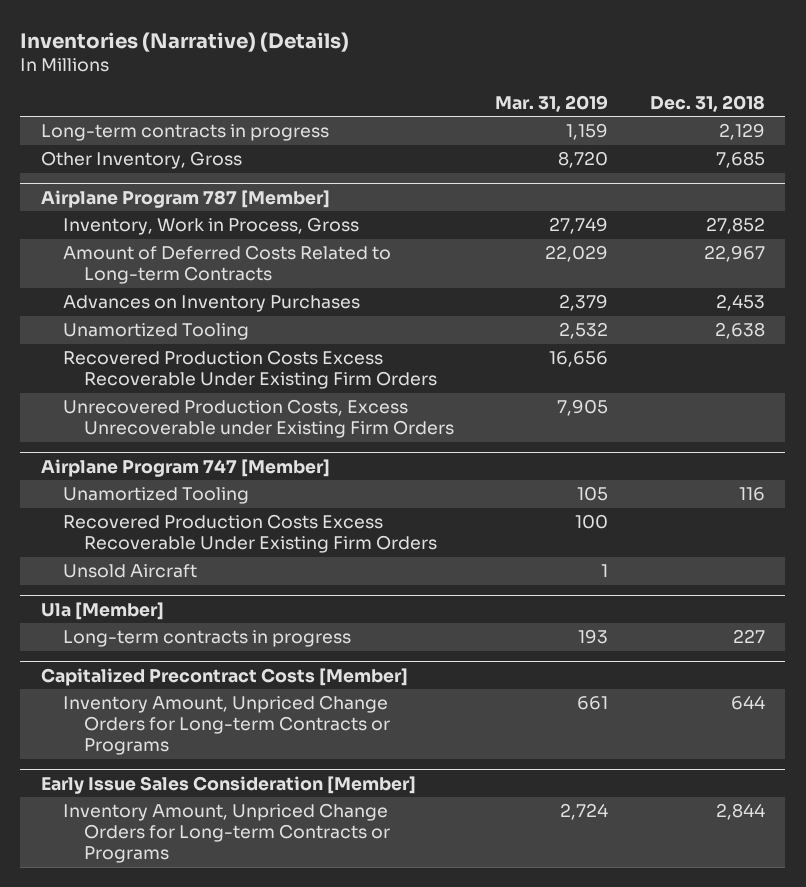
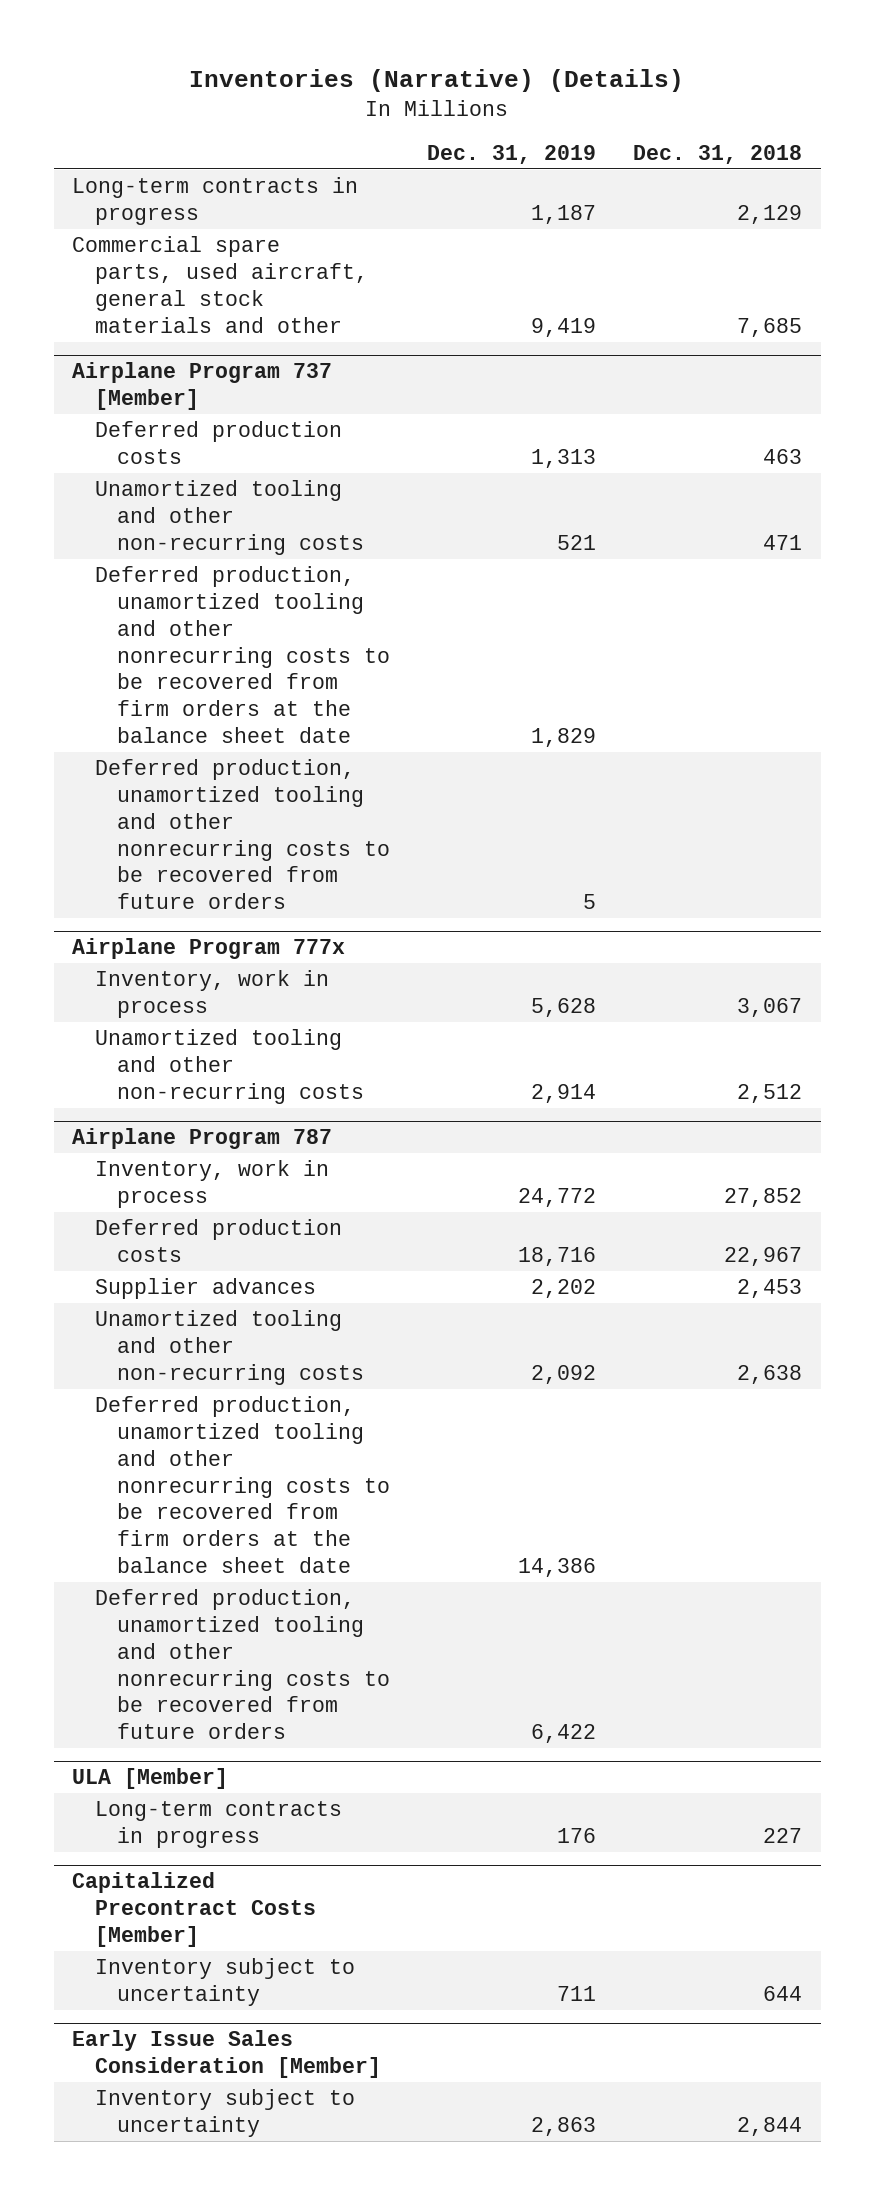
- | Mar. 31, 2019 | Dec. 31, 2018
+ | Dec. 31, 2019 | Dec. 31, 2018
- Other Inventory, Gross | 8,720 | 7,685
- Airplane Program 787 [Member]
- Inventory, Work in Process, Gross | 27,749 | 27,852
- Amount of Deferred Costs Related to Long-term Contracts | 22,029 | 22,967
- Advances on Inventory Purchases | 2,379 | 2,453
- Unamortized Tooling | 2,532 | 2,638
- Recovered Production Costs Excess Recoverable Under Existing Firm Orders | 16,656 |
- Unrecovered Production Costs, Excess Unrecoverable under Existing Firm Orders | 7,905 |
- Airplane Program 747 [Member]
- Unamortized Tooling | 105 | 116
- Recovered Production Costs Excess Recoverable Under Existing Firm Orders | 100 |
- Unsold Aircraft | 1 |
- Ula [Member]
+ Commercial spare parts, used aircraft, general stock materials and other | 9,419 | 7,685
+ Airplane Program 737 [Member]
+ Deferred production costs | 1,313 | 463
+ Unamortized tooling and other non-recurring costs | 521 | 471
+ Deferred production, unamortized tooling and other nonrecurring costs to be recovered from firm orders at the balance sheet date | 1,829 |
+ Deferred production, unamortized tooling and other nonrecurring costs to be recovered from future orders | 5 |
+ Airplane Program 777x
+ Inventory, work in process | 5,628 | 3,067
+ Unamortized tooling and other non-recurring costs | 2,914 | 2,512
+ Airplane Program 787
+ Inventory, work in process | 24,772 | 27,852
+ Deferred production costs | 18,716 | 22,967
+ Supplier advances | 2,202 | 2,453
+ Unamortized tooling and other non-recurring costs | 2,092 | 2,638
+ Deferred production, unamortized tooling and other nonrecurring costs to be recovered from firm orders at the balance sheet date | 14,386 |
+ Deferred production, unamortized tooling and other nonrecurring costs to be recovered from future orders | 6,422 |
+ ULA [Member]
@ Capitalized Precontract Costs [Member]
- Inventory Amount, Unpriced Change Orders for Long-term Contracts or Programs | 661 | 644
+ Inventory subject to uncertainty | 711 | 644
@ Early Issue Sales Consideration [Member]
- Inventory Amount, Unpriced Change Orders for Long-term Contracts or Programs | 2,724 | 2,844
+ Inventory subject to uncertainty | 2,863 | 2,844

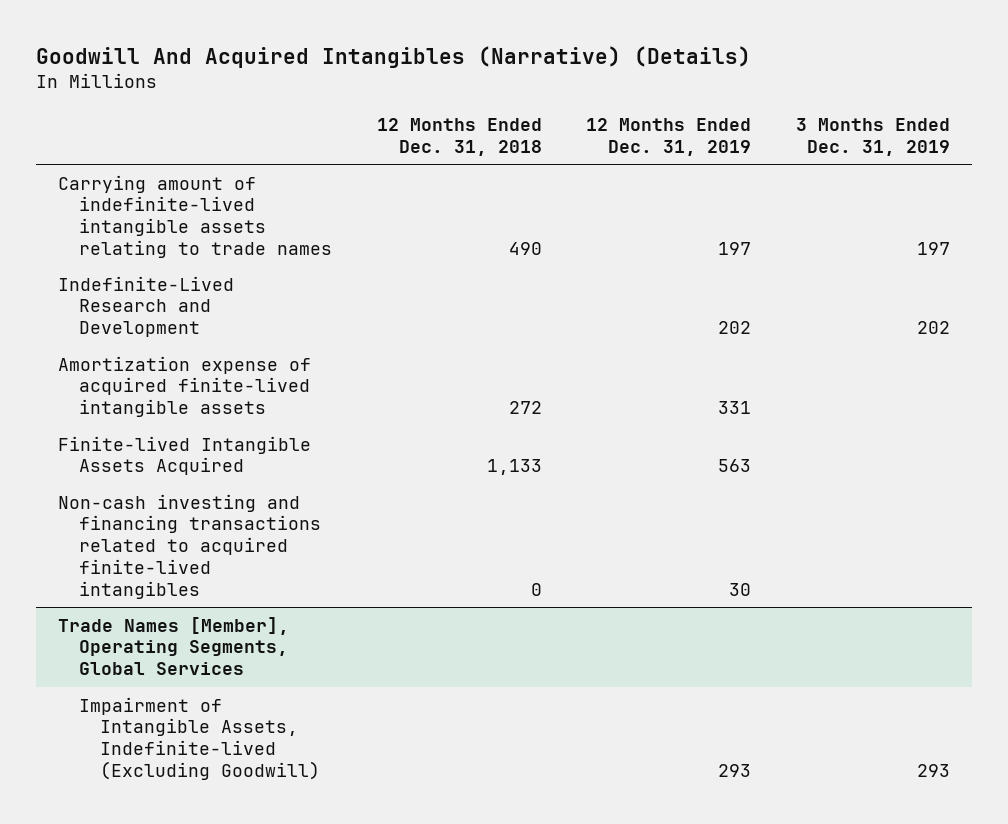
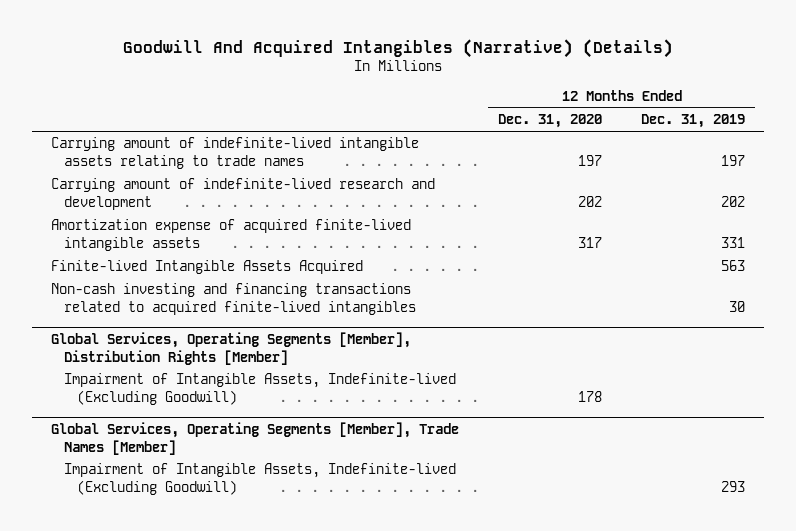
- | 12 Months Ended Dec. 31, 2018 | 12 Months Ended Dec. 31, 2019 | 3 Months Ended Dec. 31, 2019
+ | 12 Months Ended Dec. 31, 2020 | 12 Months Ended Dec. 31, 2019
- Indefinite-Lived Research and Development | | 202 | 202
+ Carrying amount of indefinite-lived research and development | 202 | 202
- Trade Names [Member], Operating Segments, Global Services
+ Global Services, Operating Segments [Member], Distribution Rights [Member]
+ Impairment of Intangible Assets, Indefinite-lived (Excluding Goodwill) | 178 |
+ Global Services, Operating Segments [Member], Trade Names [Member]

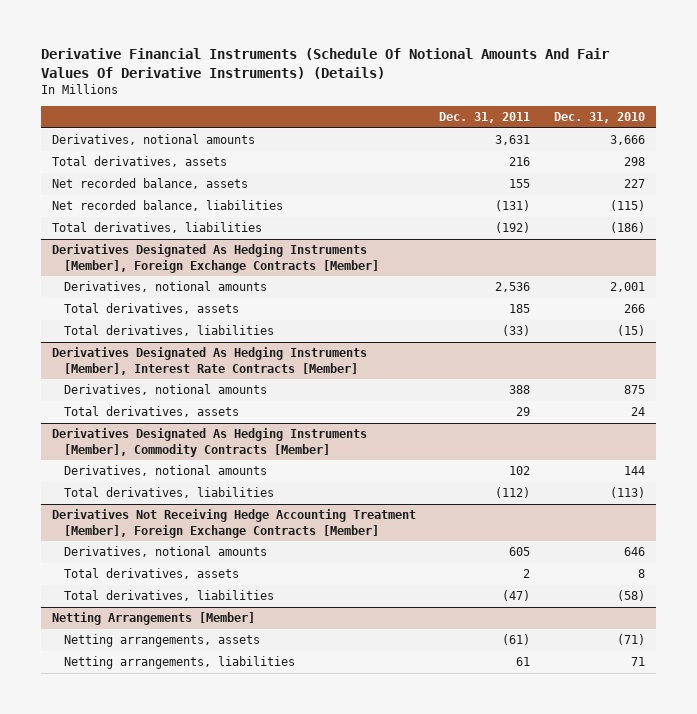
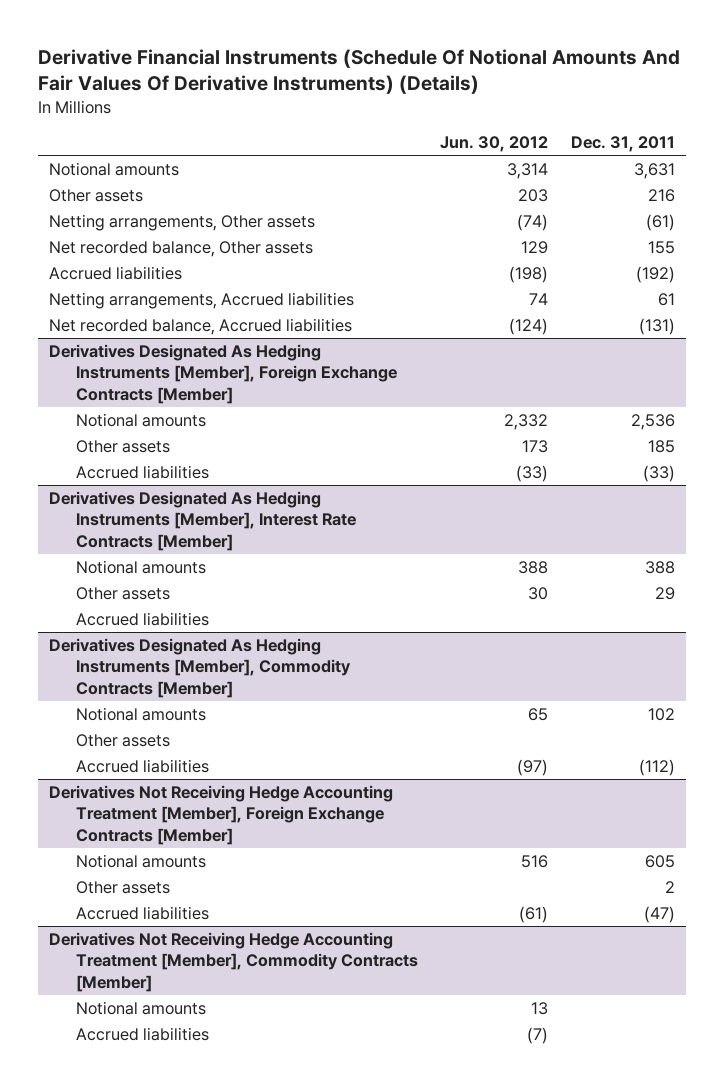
- | Dec. 31, 2011 | Dec. 31, 2010
+ | Jun. 30, 2012 | Dec. 31, 2011
- Derivatives, notional amounts | 3,631 | 3,666
- Total derivatives, assets | 216 | 298
- Net recorded balance, assets | 155 | 227
- Net recorded balance, liabilities | (131) | (115)
- Total derivatives, liabilities | (192) | (186)
+ Notional amounts | 3,314 | 3,631
+ Other assets | 203 | 216
+ Netting arrangements, Other assets | (74) | (61)
+ Net recorded balance, Other assets | 129 | 155
+ Accrued liabilities | (198) | (192)
+ Netting arrangements, Accrued liabilities | 74 | 61
+ Net recorded balance, Accrued liabilities | (124) | (131)
@ Derivatives Designated As Hedging Instruments [Member], Foreign Exchange Contracts [Member]
- Derivatives, notional amounts | 2,536 | 2,001
- Total derivatives, assets | 185 | 266
- Total derivatives, liabilities | (33) | (15)
+ Notional amounts | 2,332 | 2,536
+ Other assets | 173 | 185
+ Accrued liabilities | (33) | (33)
@ Derivatives Designated As Hedging Instruments [Member], Interest Rate Contracts [Member]
- Derivatives, notional amounts | 388 | 875
- Total derivatives, assets | 29 | 24
+ Notional amounts | 388 | 388
+ Other assets | 30 | 29
+ Accrued liabilities
@ Derivatives Designated As Hedging Instruments [Member], Commodity Contracts [Member]
- Derivatives, notional amounts | 102 | 144
- Total derivatives, liabilities | (112) | (113)
+ Notional amounts | 65 | 102
+ Other assets
+ Accrued liabilities | (97) | (112)
@ Derivatives Not Receiving Hedge Accounting Treatment [Member], Foreign Exchange Contracts [Member]
- Derivatives, notional amounts | 605 | 646
- Total derivatives, assets | 2 | 8
- Total derivatives, liabilities | (47) | (58)
- Netting Arrangements [Member]
- Netting arrangements, assets | (61) | (71)
- Netting arrangements, liabilities | 61 | 71
@ Derivatives Not Receiving Hedge Accounting Treatment [Member], Foreign Exchange Contracts [Member]
+ Notional amounts | 516 | 605
+ Other assets | | 2
+ Accrued liabilities | (61) | (47)
+ Derivatives Not Receiving Hedge Accounting Treatment [Member], Commodity Contracts [Member]
+ Notional amounts | 13 |
+ Accrued liabilities | (7) |

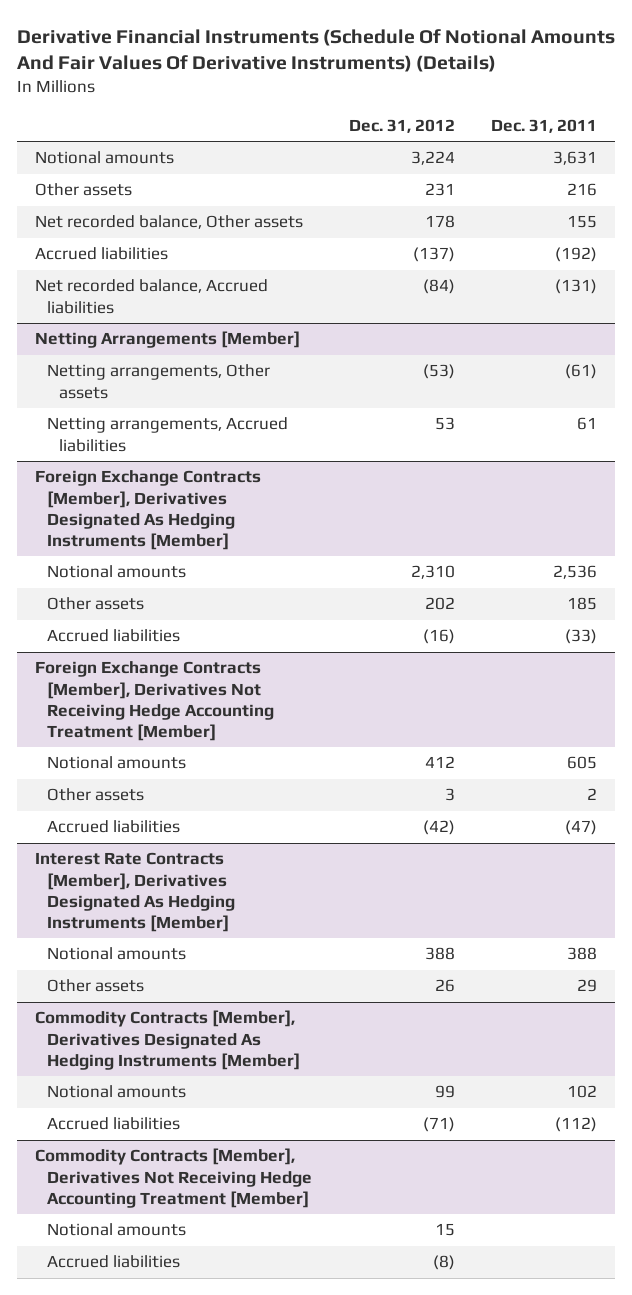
- | Jun. 30, 2012 | Dec. 31, 2011
+ | Dec. 31, 2012 | Dec. 31, 2011
- Netting arrangements, Other assets | (74) | (61)
- Netting arrangements, Accrued liabilities | 74 | 61
- Derivatives Designated As Hedging Instruments [Member], Foreign Exchange Contracts [Member]
+ Netting Arrangements [Member]
+ Netting arrangements, Other assets | (53) | (61)
+ Netting arrangements, Accrued liabilities | 53 | 61
+ Foreign Exchange Contracts [Member], Derivatives Designated As Hedging Instruments [Member]
- Derivatives Designated As Hedging Instruments [Member], Interest Rate Contracts [Member]
+ Foreign Exchange Contracts [Member], Derivatives Not Receiving Hedge Accounting Treatment [Member]
+ Notional amounts | 412 | 605
+ Other assets | 3 | 2
+ Accrued liabilities | (42) | (47)
+ Interest Rate Contracts [Member], Derivatives Designated As Hedging Instruments [Member]
- Accrued liabilities
- Derivatives Designated As Hedging Instruments [Member], Commodity Contracts [Member]
+ Commodity Contracts [Member], Derivatives Designated As Hedging Instruments [Member]
- Other assets
- Derivatives Not Receiving Hedge Accounting Treatment [Member], Foreign Exchange Contracts [Member]
- Notional amounts | 516 | 605
- Other assets | | 2
- Accrued liabilities | (61) | (47)
- Derivatives Not Receiving Hedge Accounting Treatment [Member], Commodity Contracts [Member]
+ Commodity Contracts [Member], Derivatives Not Receiving Hedge Accounting Treatment [Member]

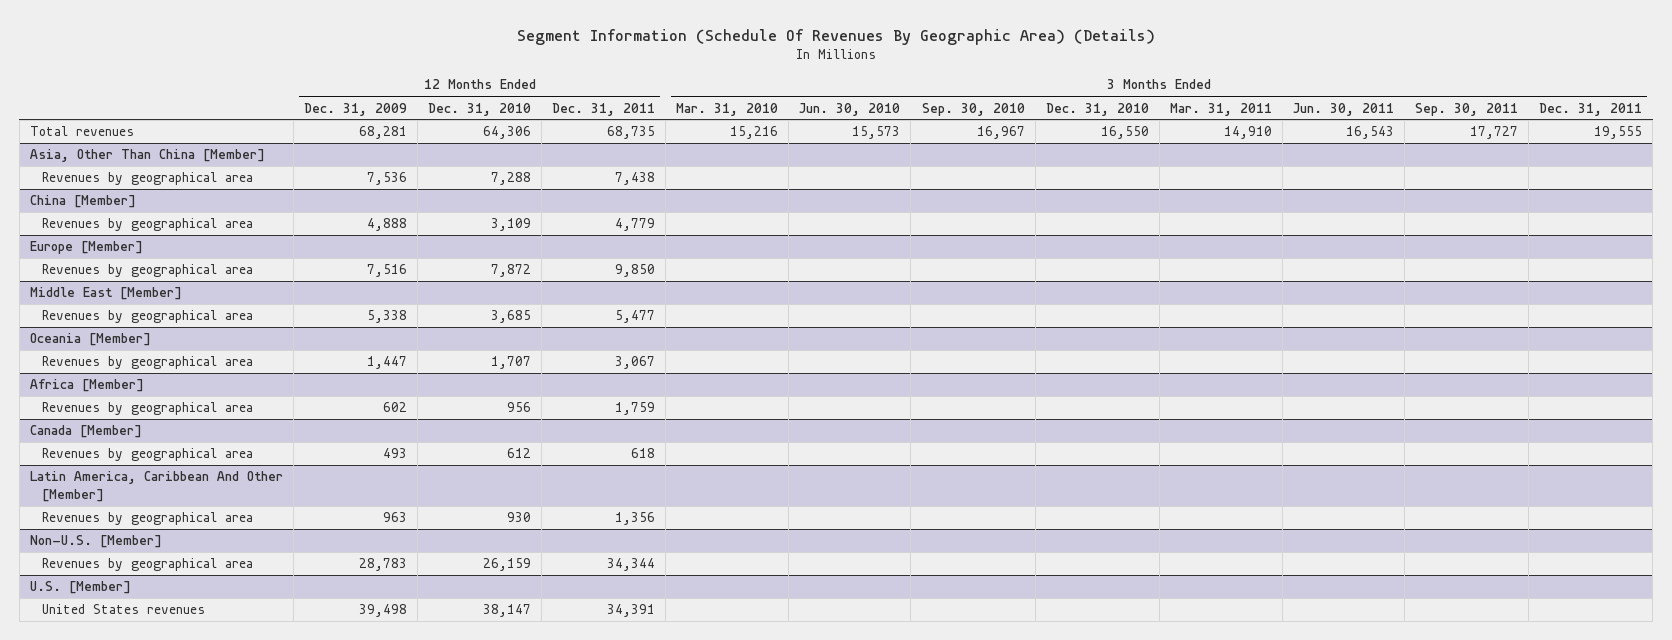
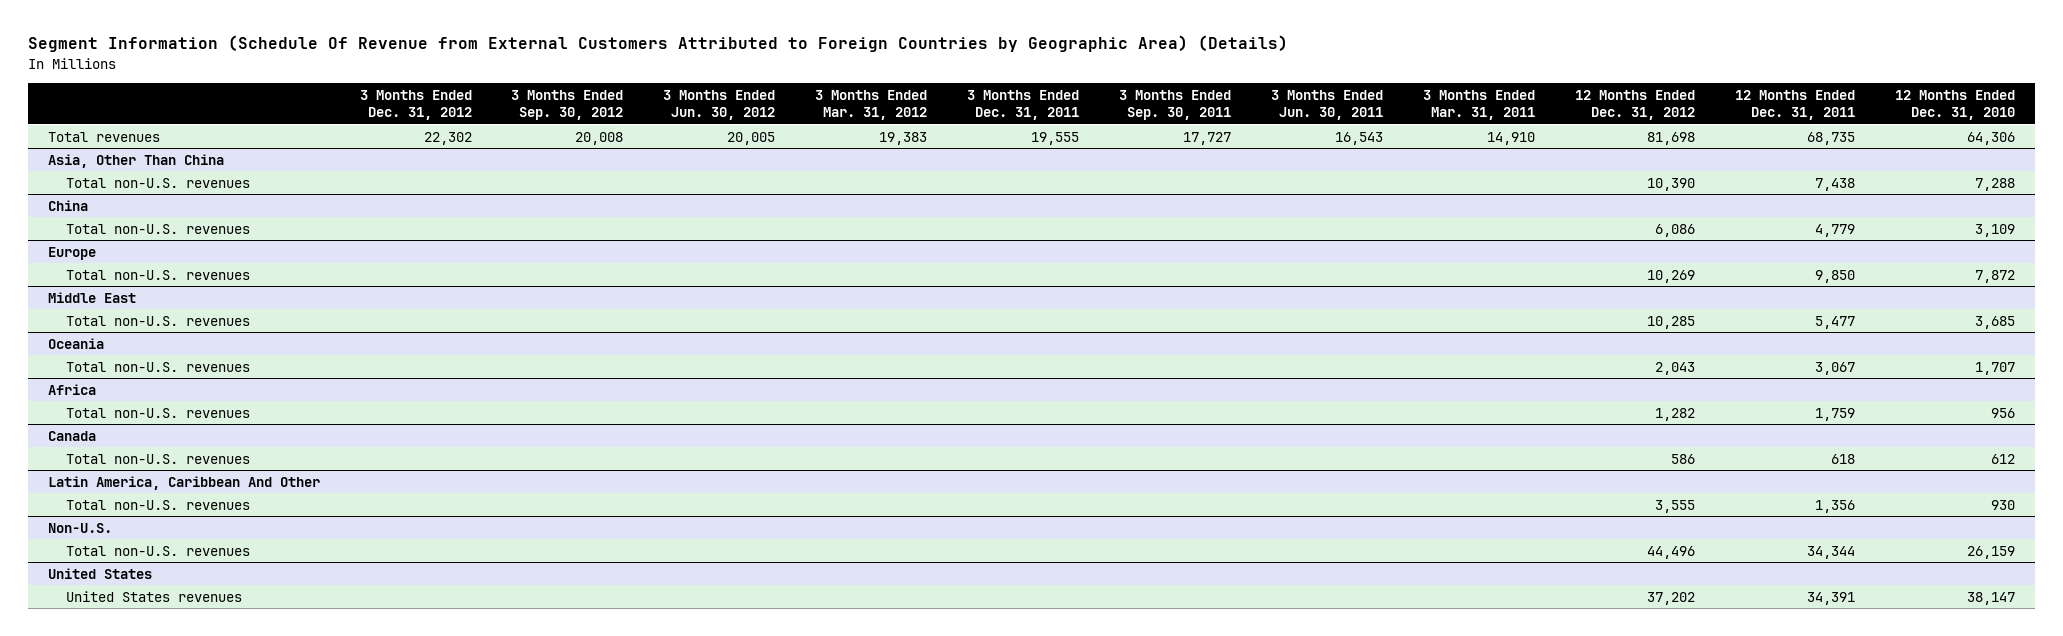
- Segment Information (Schedule Of Revenues By Geographic Area) (Details)
+ Segment Information (Schedule Of Revenue from External Customers Attributed to Foreign Countries by Geographic Area) (Details)
- | 12 Months Ended Dec. 31, 2009 | 12 Months Ended Dec. 31, 2010 | 12 Months Ended Dec. 31, 2011 | 3 Months Ended Mar. 31, 2010 | 3 Months Ended Jun. 30, 2010 | 3 Months Ended Sep. 30, 2010 | 3 Months Ended Dec. 31, 2010 | 3 Months Ended Mar. 31, 2011 | 3 Months Ended Jun. 30, 2011 | 3 Months Ended Sep. 30, 2011 | 3 Months Ended Dec. 31, 2011
+ | 3 Months Ended Dec. 31, 2012 | 3 Months Ended Sep. 30, 2012 | 3 Months Ended Jun. 30, 2012 | 3 Months Ended Mar. 31, 2012 | 3 Months Ended Dec. 31, 2011 | 3 Months Ended Sep. 30, 2011 | 3 Months Ended Jun. 30, 2011 | 3 Months Ended Mar. 31, 2011 | 12 Months Ended Dec. 31, 2012 | 12 Months Ended Dec. 31, 2011 | 12 Months Ended Dec. 31, 2010
- Asia, Other Than China [Member]
- Revenues by geographical area | 7,536 | 7,288 | 7,438 | | | | | | | |
- China [Member]
- Revenues by geographical area | 4,888 | 3,109 | 4,779 | | | | | | | |
- Europe [Member]
- Revenues by geographical area | 7,516 | 7,872 | 9,850 | | | | | | | |
- Middle East [Member]
- Revenues by geographical area | 5,338 | 3,685 | 5,477 | | | | | | | |
- Oceania [Member]
- Revenues by geographical area | 1,447 | 1,707 | 3,067 | | | | | | | |
- Africa [Member]
- Revenues by geographical area | 602 | 956 | 1,759 | | | | | | | |
- Canada [Member]
- Revenues by geographical area | 493 | 612 | 618 | | | | | | | |
- Latin America, Caribbean And Other [Member]
- Revenues by geographical area | 963 | 930 | 1,356 | | | | | | | |
- Non-U.S. [Member]
- Revenues by geographical area | 28,783 | 26,159 | 34,344 | | | | | | | |
- U.S. [Member]
+ Asia, Other Than China
+ Total non-U.S. revenues | | | | | | | | | 10,390 | 7,438 | 7,288
+ China
+ Total non-U.S. revenues | | | | | | | | | 6,086 | 4,779 | 3,109
+ Europe
+ Total non-U.S. revenues | | | | | | | | | 10,269 | 9,850 | 7,872
+ Middle East
+ Total non-U.S. revenues | | | | | | | | | 10,285 | 5,477 | 3,685
+ Oceania
+ Total non-U.S. revenues | | | | | | | | | 2,043 | 3,067 | 1,707
+ Africa
+ Total non-U.S. revenues | | | | | | | | | 1,282 | 1,759 | 956
+ Canada
+ Total non-U.S. revenues | | | | | | | | | 586 | 618 | 612
+ Latin America, Caribbean And Other
+ Total non-U.S. revenues | | | | | | | | | 3,555 | 1,356 | 930
+ Non-U.S.
+ Total non-U.S. revenues | | | | | | | | | 44,496 | 34,344 | 26,159
+ United States

